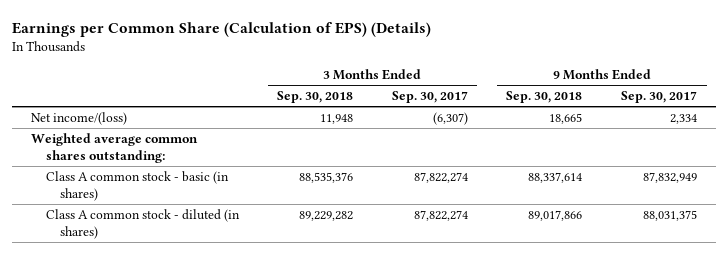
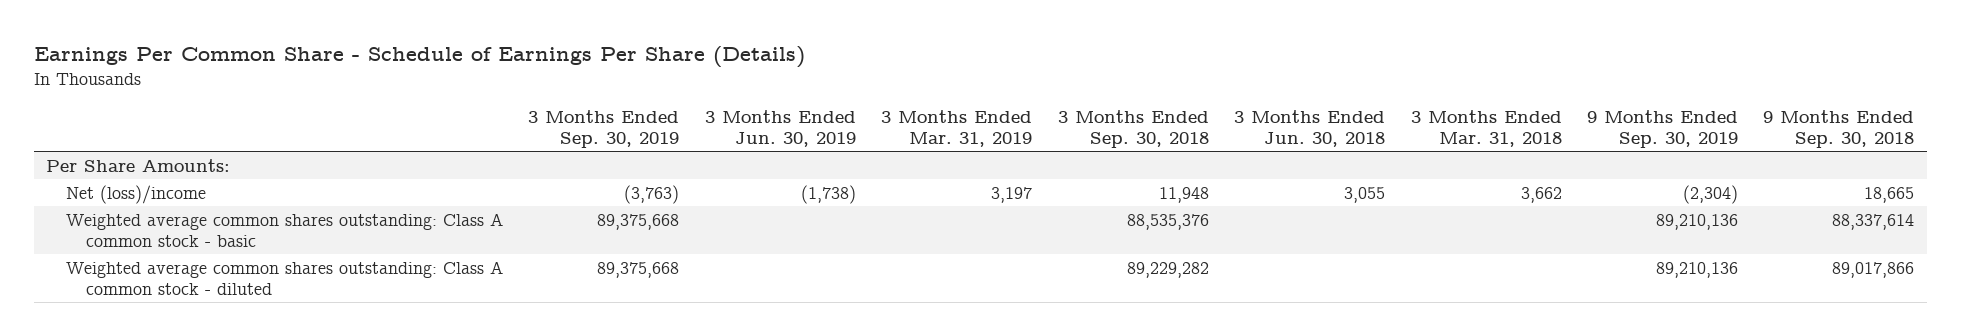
- Earnings per Common Share (Calculation of EPS) (Details)
+ Earnings Per Common Share - Schedule of Earnings Per Share (Details)
- | 3 Months Ended Sep. 30, 2018 | 3 Months Ended Sep. 30, 2017 | 9 Months Ended Sep. 30, 2018 | 9 Months Ended Sep. 30, 2017
+ | 3 Months Ended Sep. 30, 2019 | 3 Months Ended Jun. 30, 2019 | 3 Months Ended Mar. 31, 2019 | 3 Months Ended Sep. 30, 2018 | 3 Months Ended Jun. 30, 2018 | 3 Months Ended Mar. 31, 2018 | 9 Months Ended Sep. 30, 2019 | 9 Months Ended Sep. 30, 2018
- Net income/(loss) | 11,948 | (6,307) | 18,665 | 2,334
- Weighted average common shares outstanding:
- Class A common stock - basic (in shares) | 88,535,376 | 87,822,274 | 88,337,614 | 87,832,949
- Class A common stock - diluted (in shares) | 89,229,282 | 87,822,274 | 89,017,866 | 88,031,375
+ Per Share Amounts:
+ Net (loss)/income | (3,763) | (1,738) | 3,197 | 11,948 | 3,055 | 3,662 | (2,304) | 18,665
+ Weighted average common shares outstanding: Class A common stock - basic | 89,375,668 | | | 88,535,376 | | | 89,210,136 | 88,337,614
+ Weighted average common shares outstanding: Class A common stock - diluted | 89,375,668 | | | 89,229,282 | | | 89,210,136 | 89,017,866

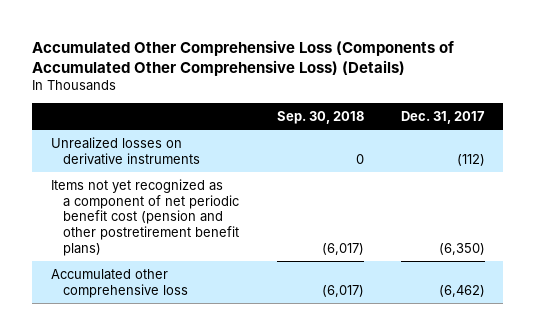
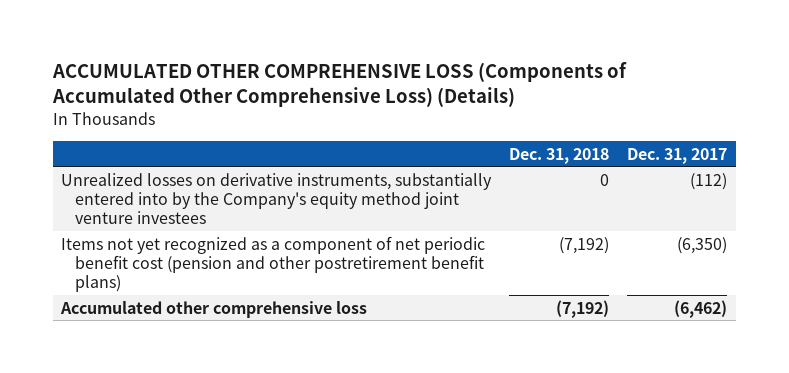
- Accumulated Other Comprehensive Loss (Components of Accumulated Other Comprehensive Loss) (Details)
+ ACCUMULATED OTHER COMPREHENSIVE LOSS (Components of Accumulated Other Comprehensive Loss) (Details)
- | Sep. 30, 2018 | Dec. 31, 2017
+ | Dec. 31, 2018 | Dec. 31, 2017
- Unrealized losses on derivative instruments | 0 | (112)
+ Unrealized losses on derivative instruments, substantially entered into by the Company's equity method joint venture investees | 0 | (112)

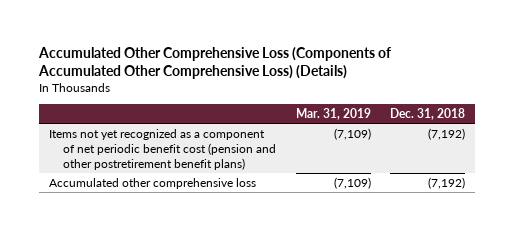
- ACCUMULATED OTHER COMPREHENSIVE LOSS (Components of Accumulated Other Comprehensive Loss) (Details)
+ Accumulated Other Comprehensive Loss (Components of Accumulated Other Comprehensive Loss) (Details)
- | Dec. 31, 2018 | Dec. 31, 2017
+ | Mar. 31, 2019 | Dec. 31, 2018
- Unrealized losses on derivative instruments, substantially entered into by the Company's equity method joint venture investees | 0 | (112)

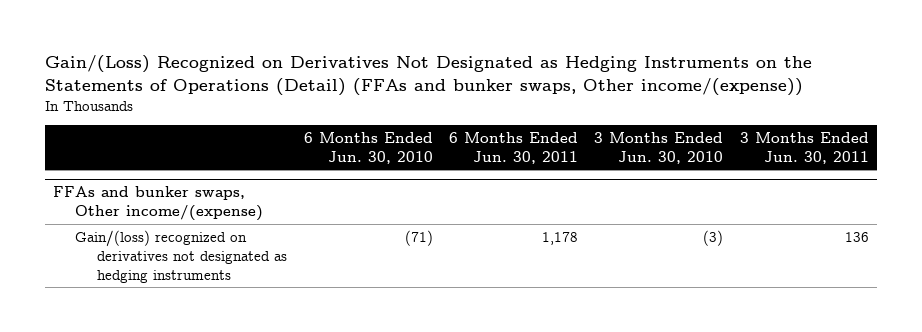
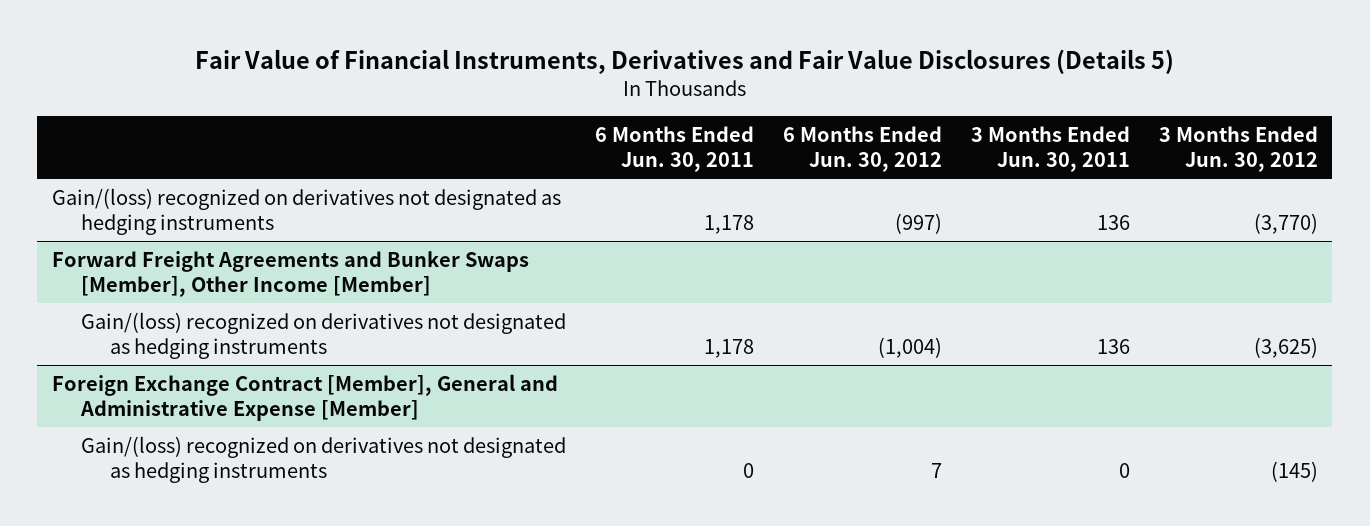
- Gain/(Loss) Recognized on Derivatives Not Designated as Hedging Instruments on the Statements of Operations (Detail) (FFAs and bunker swaps, Other income/(expense))
+ Fair Value of Financial Instruments, Derivatives and Fair Value Disclosures (Details 5)
- | 6 Months Ended Jun. 30, 2010 | 6 Months Ended Jun. 30, 2011 | 3 Months Ended Jun. 30, 2010 | 3 Months Ended Jun. 30, 2011
+ | 6 Months Ended Jun. 30, 2011 | 6 Months Ended Jun. 30, 2012 | 3 Months Ended Jun. 30, 2011 | 3 Months Ended Jun. 30, 2012
- FFAs and bunker swaps, Other income/(expense)
+ Forward Freight Agreements and Bunker Swaps [Member], Other Income [Member]
+ Gain/(loss) recognized on derivatives not designated as hedging instruments | 1,178 | (1,004) | 136 | (3,625)
+ Foreign Exchange Contract [Member], General and Administrative Expense [Member]
+ Gain/(loss) recognized on derivatives not designated as hedging instruments | 0 | 7 | 0 | (145)

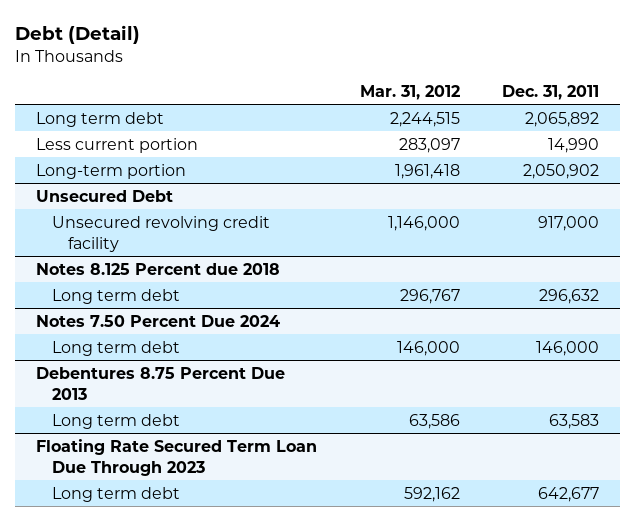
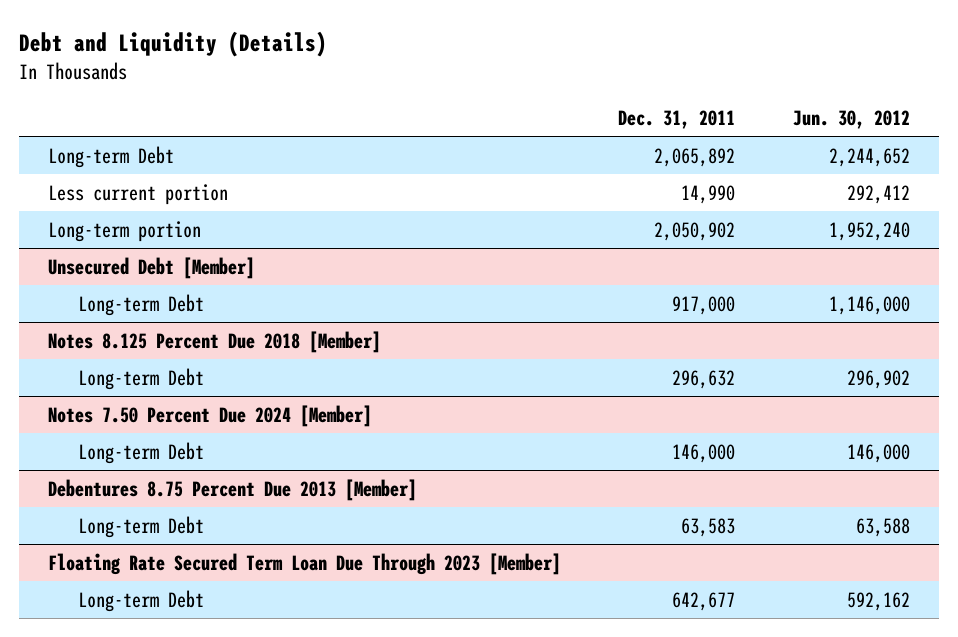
- Debt (Detail)
+ Debt and Liquidity (Details)
- | Mar. 31, 2012 | Dec. 31, 2011
+ | Dec. 31, 2011 | Jun. 30, 2012
- Long term debt | 2,244,515 | 2,065,892
+ Long-term Debt | 2,065,892 | 2,244,652
- Unsecured Debt
- Unsecured revolving credit facility | 1,146,000 | 917,000
- Notes 8.125 Percent due 2018
- Long term debt | 296,767 | 296,632
- Notes 7.50 Percent Due 2024
- Long term debt | 146,000 | 146,000
- Debentures 8.75 Percent Due 2013
- Long term debt | 63,586 | 63,583
- Floating Rate Secured Term Loan Due Through 2023
- Long term debt | 592,162 | 642,677
+ Unsecured Debt [Member]
+ Long-term Debt | 917,000 | 1,146,000
+ Notes 8.125 Percent Due 2018 [Member]
+ Long-term Debt | 296,632 | 296,902
+ Notes 7.50 Percent Due 2024 [Member]
+ Long-term Debt | 146,000 | 146,000
+ Debentures 8.75 Percent Due 2013 [Member]
+ Long-term Debt | 63,583 | 63,588
+ Floating Rate Secured Term Loan Due Through 2023 [Member]
+ Long-term Debt | 642,677 | 592,162

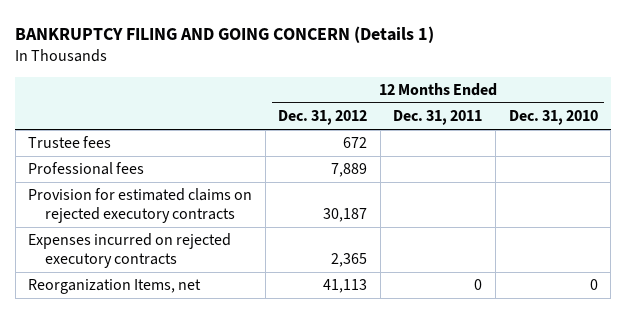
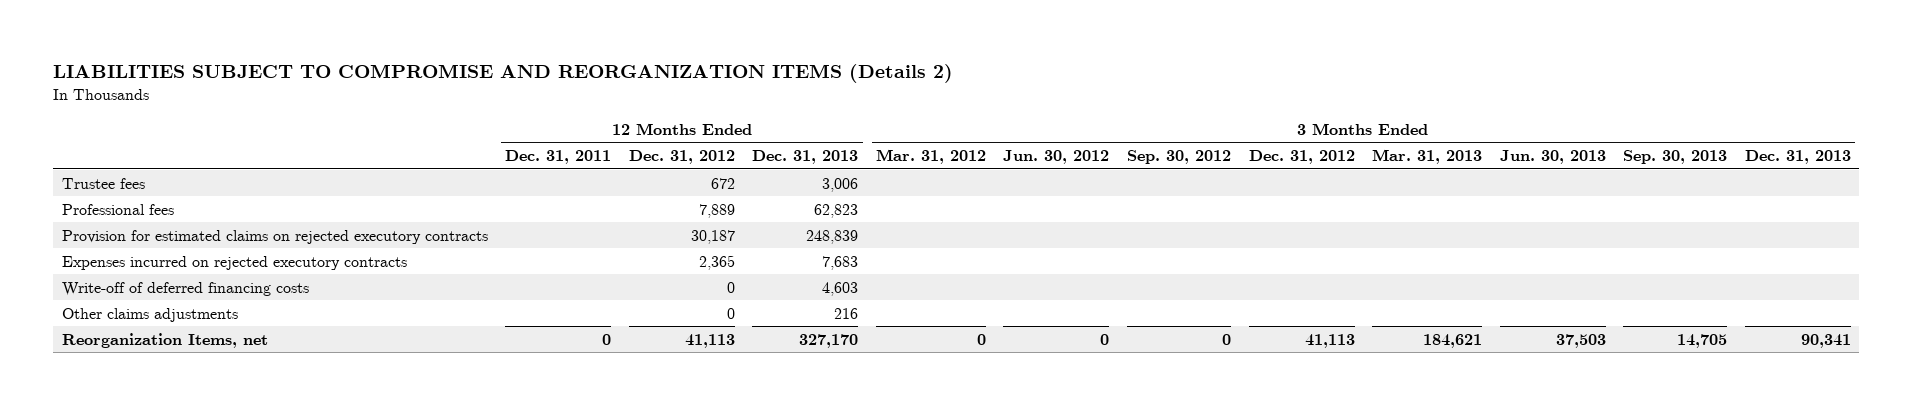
- BANKRUPTCY FILING AND GOING CONCERN (Details 1)
+ LIABILITIES SUBJECT TO COMPROMISE AND REORGANIZATION ITEMS (Details 2)
- | 12 Months Ended Dec. 31, 2012 | 12 Months Ended Dec. 31, 2011 | 12 Months Ended Dec. 31, 2010
+ | 12 Months Ended Dec. 31, 2011 | 12 Months Ended Dec. 31, 2012 | 12 Months Ended Dec. 31, 2013 | 3 Months Ended Mar. 31, 2012 | 3 Months Ended Jun. 30, 2012 | 3 Months Ended Sep. 30, 2012 | 3 Months Ended Dec. 31, 2012 | 3 Months Ended Mar. 31, 2013 | 3 Months Ended Jun. 30, 2013 | 3 Months Ended Sep. 30, 2013 | 3 Months Ended Dec. 31, 2013
+ Write-off of deferred financing costs | | 0 | 4,603 | | | | | | | |
+ Other claims adjustments | | 0 | 216 | | | | | | | |

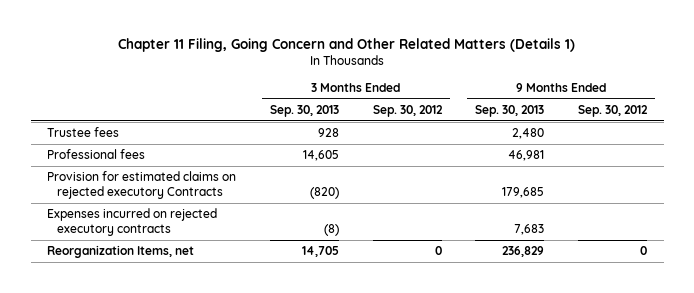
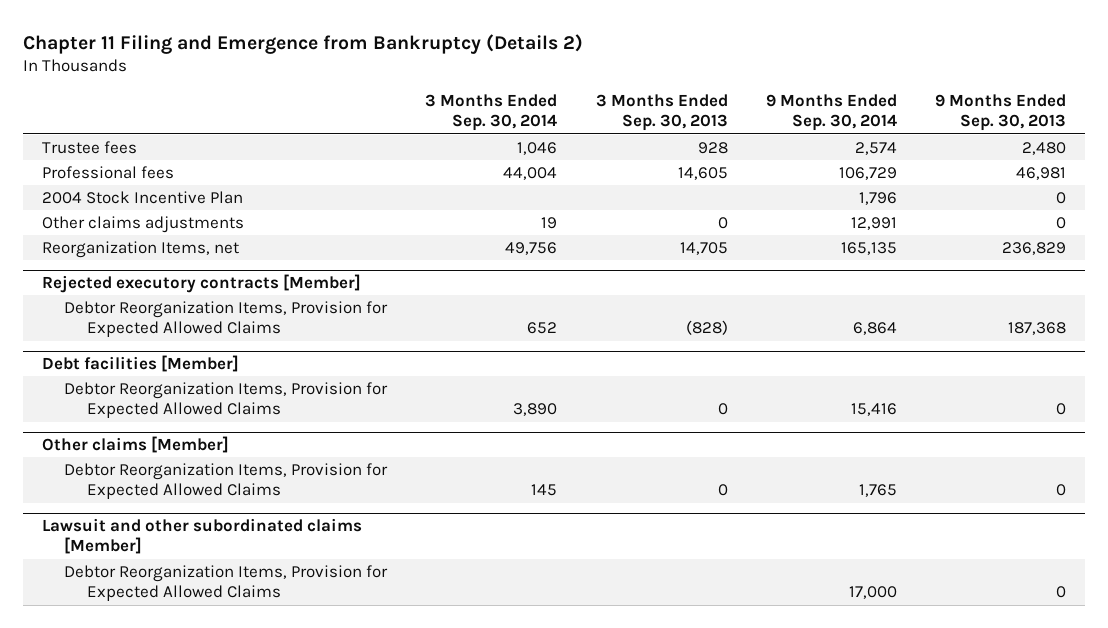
- Chapter 11 Filing, Going Concern and Other Related Matters (Details 1)
+ Chapter 11 Filing and Emergence from Bankruptcy (Details 2)
- | 3 Months Ended Sep. 30, 2013 | 3 Months Ended Sep. 30, 2012 | 9 Months Ended Sep. 30, 2013 | 9 Months Ended Sep. 30, 2012
+ | 3 Months Ended Sep. 30, 2014 | 3 Months Ended Sep. 30, 2013 | 9 Months Ended Sep. 30, 2014 | 9 Months Ended Sep. 30, 2013
- Provision for estimated claims on rejected executory Contracts | (820) | | 179,685 |
- Expenses incurred on rejected executory contracts | (8) | | 7,683 |
+ 2004 Stock Incentive Plan | | | 1,796 | 0
+ Other claims adjustments | 19 | 0 | 12,991 | 0
+ Rejected executory contracts [Member]
+ Debtor Reorganization Items, Provision for Expected Allowed Claims | 652 | (828) | 6,864 | 187,368
+ Debt facilities [Member]
+ Debtor Reorganization Items, Provision for Expected Allowed Claims | 3,890 | 0 | 15,416 | 0
+ Other claims [Member]
+ Debtor Reorganization Items, Provision for Expected Allowed Claims | 145 | 0 | 1,765 | 0
+ Lawsuit and other subordinated claims [Member]
+ Debtor Reorganization Items, Provision for Expected Allowed Claims | | | 17,000 | 0

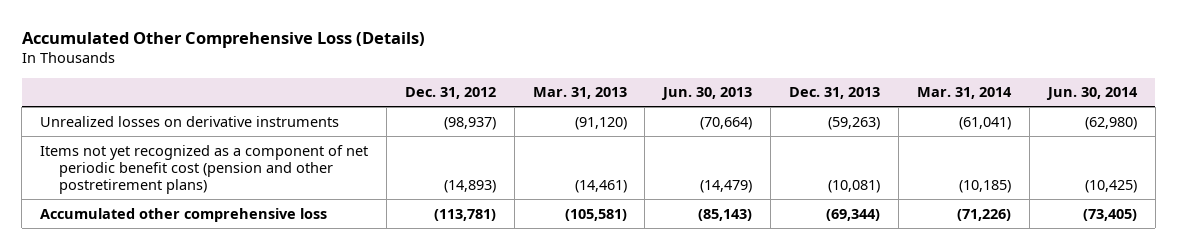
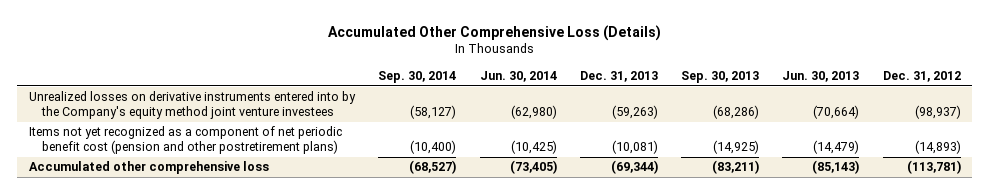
- | Dec. 31, 2012 | Mar. 31, 2013 | Jun. 30, 2013 | Dec. 31, 2013 | Mar. 31, 2014 | Jun. 30, 2014
+ | Sep. 30, 2014 | Jun. 30, 2014 | Dec. 31, 2013 | Sep. 30, 2013 | Jun. 30, 2013 | Dec. 31, 2012
- Unrealized losses on derivative instruments | (98,937) | (91,120) | (70,664) | (59,263) | (61,041) | (62,980)
+ Unrealized losses on derivative instruments entered into by the Company's equity method joint venture investees | (58,127) | (62,980) | (59,263) | (68,286) | (70,664) | (98,937)

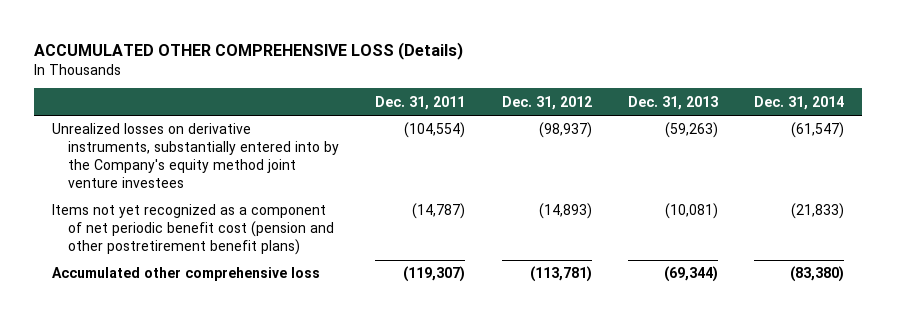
- Accumulated Other Comprehensive Loss (Details)
+ ACCUMULATED OTHER COMPREHENSIVE LOSS (Details)
- | Sep. 30, 2014 | Jun. 30, 2014 | Dec. 31, 2013 | Sep. 30, 2013 | Jun. 30, 2013 | Dec. 31, 2012
+ | Dec. 31, 2011 | Dec. 31, 2012 | Dec. 31, 2013 | Dec. 31, 2014
- Unrealized losses on derivative instruments entered into by the Company's equity method joint venture investees | (58,127) | (62,980) | (59,263) | (68,286) | (70,664) | (98,937)
- Items not yet recognized as a component of net periodic benefit cost (pension and other postretirement plans) | (10,400) | (10,425) | (10,081) | (14,925) | (14,479) | (14,893)
+ Unrealized losses on derivative instruments, substantially entered into by the Company's equity method joint venture investees | (104,554) | (98,937) | (59,263) | (61,547)
+ Items not yet recognized as a component of net periodic benefit cost (pension and other postretirement benefit plans) | (14,787) | (14,893) | (10,081) | (21,833)

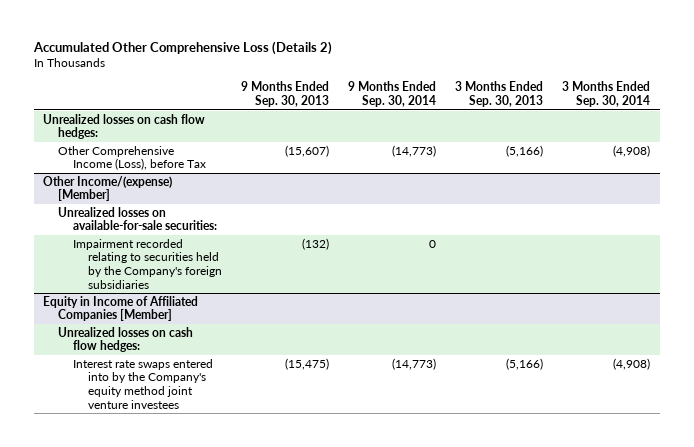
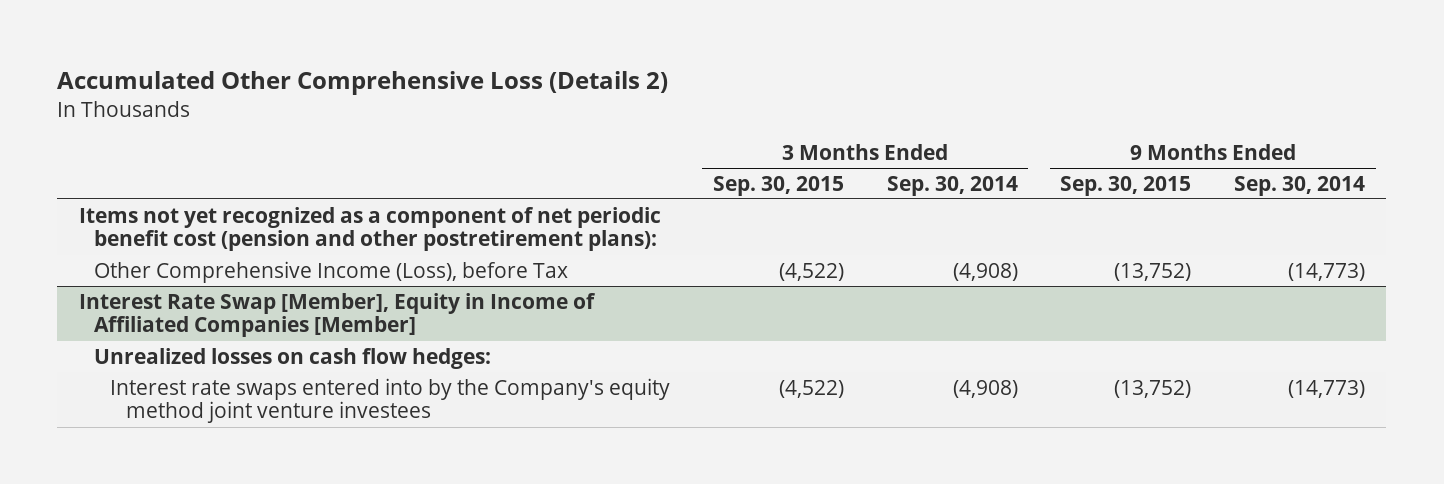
- | 9 Months Ended Sep. 30, 2013 | 9 Months Ended Sep. 30, 2014 | 3 Months Ended Sep. 30, 2013 | 3 Months Ended Sep. 30, 2014
+ | 3 Months Ended Sep. 30, 2015 | 3 Months Ended Sep. 30, 2014 | 9 Months Ended Sep. 30, 2015 | 9 Months Ended Sep. 30, 2014
- Unrealized losses on cash flow hedges:
+ Items not yet recognized as a component of net periodic benefit cost (pension and other postretirement plans):
- Other Income/(expense) [Member]
- Unrealized losses on available-for-sale securities:
- Impairment recorded relating to securities held by the Company's foreign subsidiaries | (132) | 0 | |
- Equity in Income of Affiliated Companies [Member]
+ Interest Rate Swap [Member], Equity in Income of Affiliated Companies [Member]

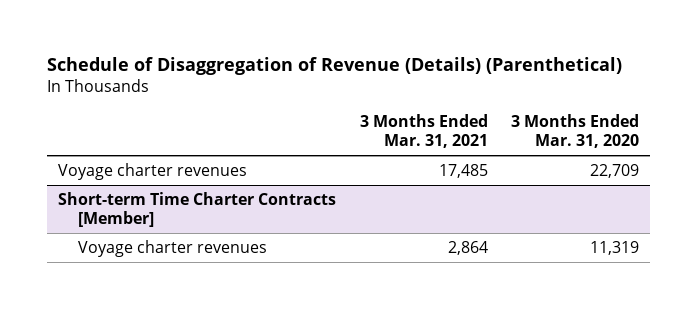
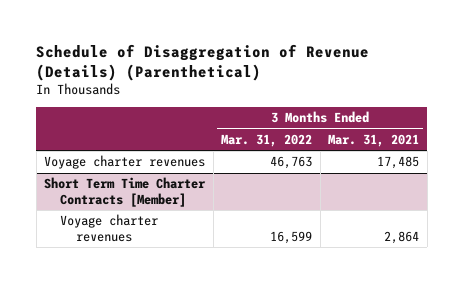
- | 3 Months Ended Mar. 31, 2021 | 3 Months Ended Mar. 31, 2020
+ | 3 Months Ended Mar. 31, 2022 | 3 Months Ended Mar. 31, 2021
- Short-term Time Charter Contracts [Member]
+ Short Term Time Charter Contracts [Member]

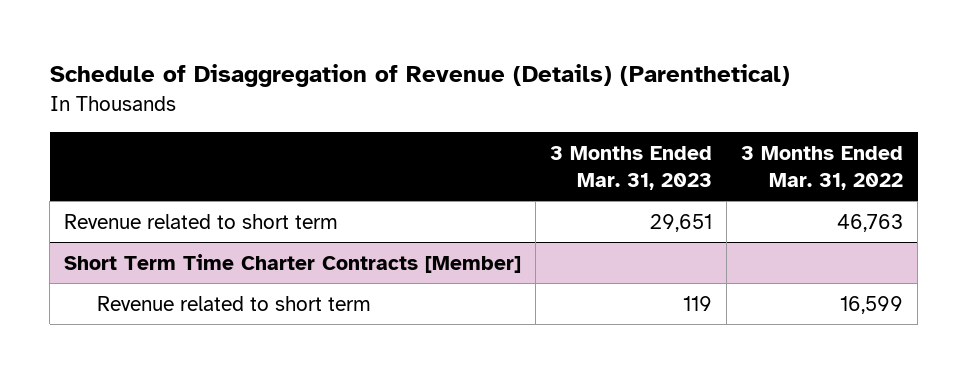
- | 3 Months Ended Mar. 31, 2022 | 3 Months Ended Mar. 31, 2021
+ | 3 Months Ended Mar. 31, 2023 | 3 Months Ended Mar. 31, 2022
- Voyage charter revenues | 46,763 | 17,485
+ Revenue related to short term | 29,651 | 46,763
@ Short Term Time Charter Contracts [Member]
- Voyage charter revenues | 16,599 | 2,864
+ Revenue related to short term | 119 | 16,599

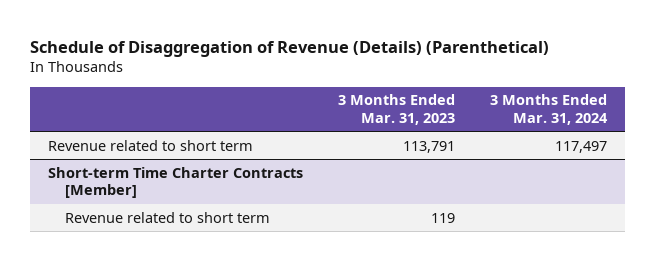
- | 3 Months Ended Mar. 31, 2023 | 3 Months Ended Mar. 31, 2022
+ | 3 Months Ended Mar. 31, 2023 | 3 Months Ended Mar. 31, 2024
- Revenue related to short term | 29,651 | 46,763
- Short Term Time Charter Contracts [Member]
+ Revenue related to short term | 113,791 | 117,497
+ Short-term Time Charter Contracts [Member]

